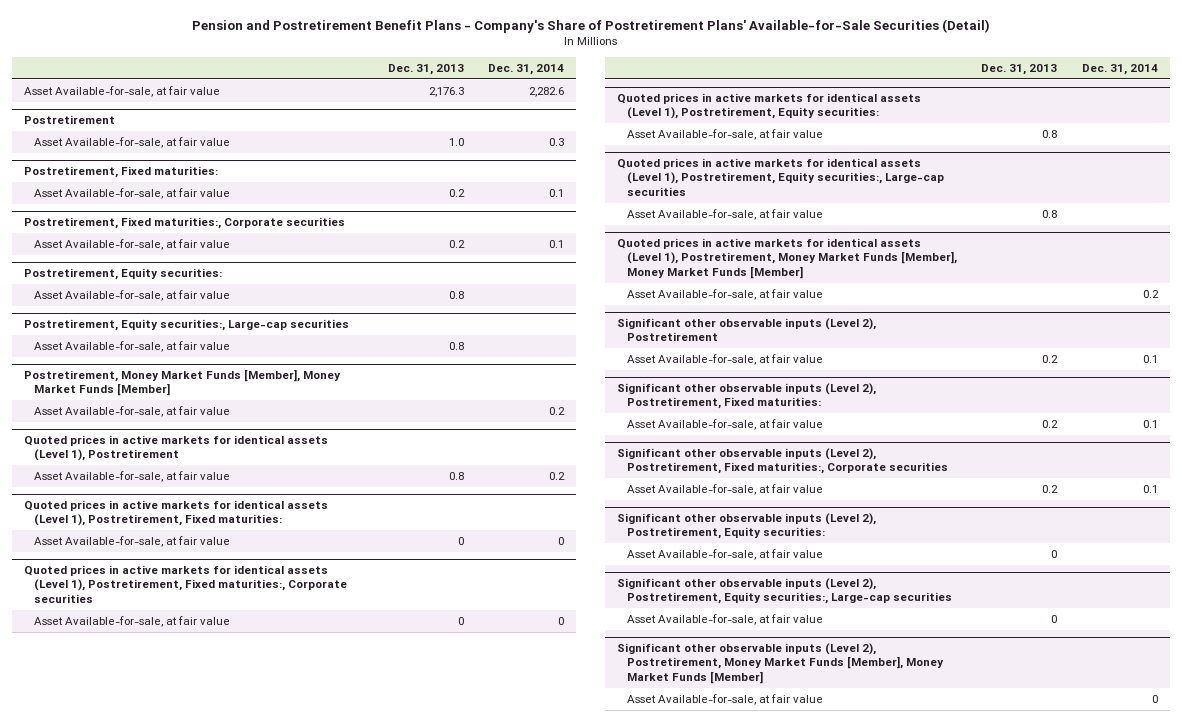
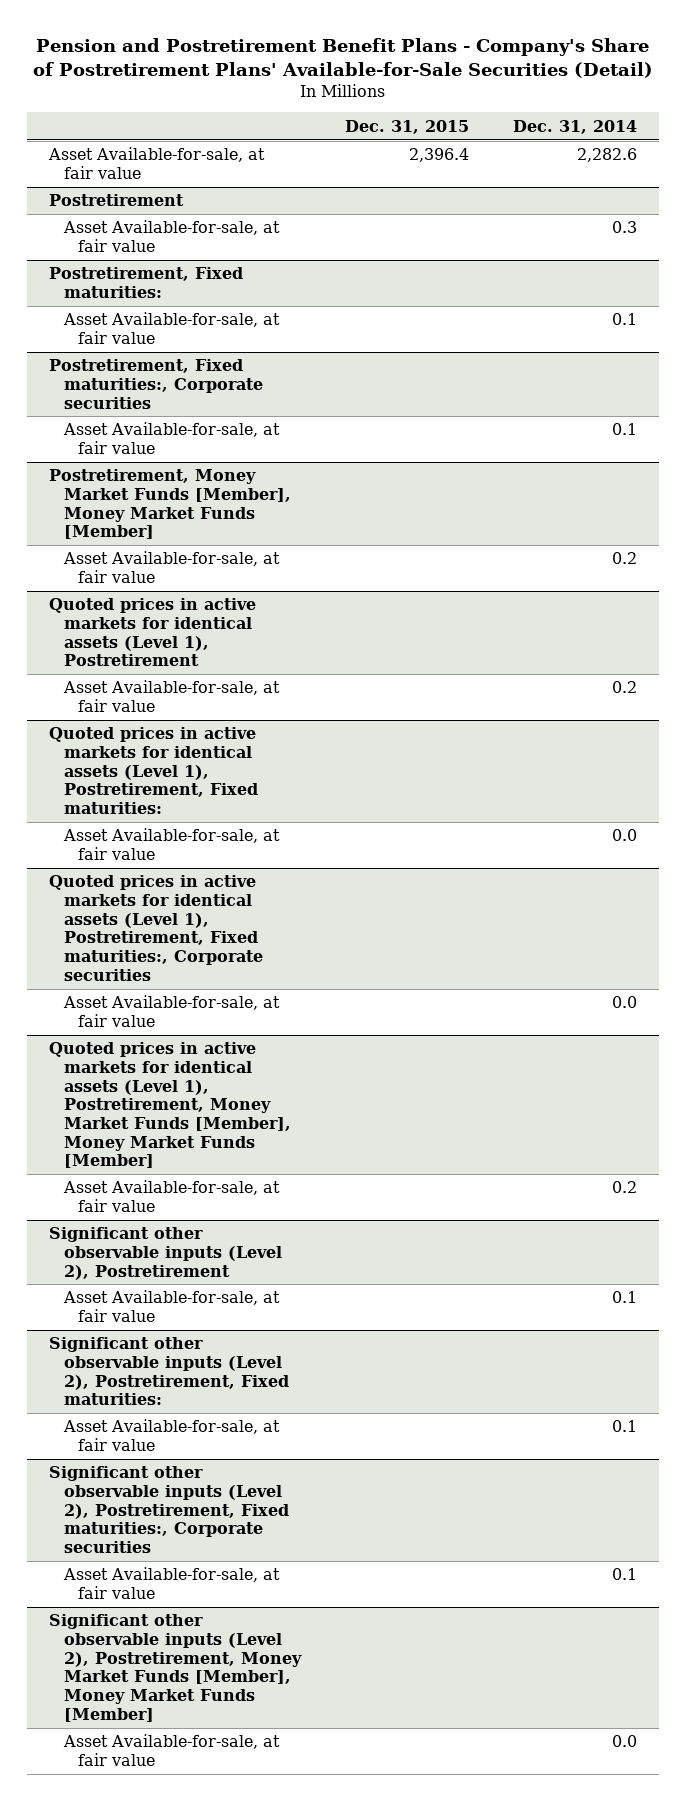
- | Dec. 31, 2013 | Dec. 31, 2014
+ | Dec. 31, 2015 | Dec. 31, 2014
- Postretirement, Equity securities:
- Asset Available-for-sale, at fair value | 0.8 |
- Postretirement, Equity securities:, Large-cap securities
- Asset Available-for-sale, at fair value | 0.8 |
@ Quoted prices in active markets for identical assets (Level 1), Postretirement, Fixed maturities:
- Asset Available-for-sale, at fair value | 0 | 0
+ Asset Available-for-sale, at fair value | | 0.0
@ Quoted prices in active markets for identical assets (Level 1), Postretirement, Fixed maturities:, Corporate securities
- Asset Available-for-sale, at fair value | 0 | 0
- Quoted prices in active markets for identical assets (Level 1), Postretirement, Equity securities:
- Asset Available-for-sale, at fair value | 0.8 |
- Quoted prices in active markets for identical assets (Level 1), Postretirement, Equity securities:, Large-cap securities
- Asset Available-for-sale, at fair value | 0.8 |
@ Quoted prices in active markets for identical assets (Level 1), Postretirement, Fixed maturities:, Corporate securities
+ Asset Available-for-sale, at fair value | | 0.0
- Significant other observable inputs (Level 2), Postretirement, Equity securities:
- Asset Available-for-sale, at fair value | 0 |
- Significant other observable inputs (Level 2), Postretirement, Equity securities:, Large-cap securities
- Asset Available-for-sale, at fair value | 0 |
@ Significant other observable inputs (Level 2), Postretirement, Money Market Funds [Member], Money Market Funds [Member]
- Asset Available-for-sale, at fair value | | 0
+ Asset Available-for-sale, at fair value | | 0.0

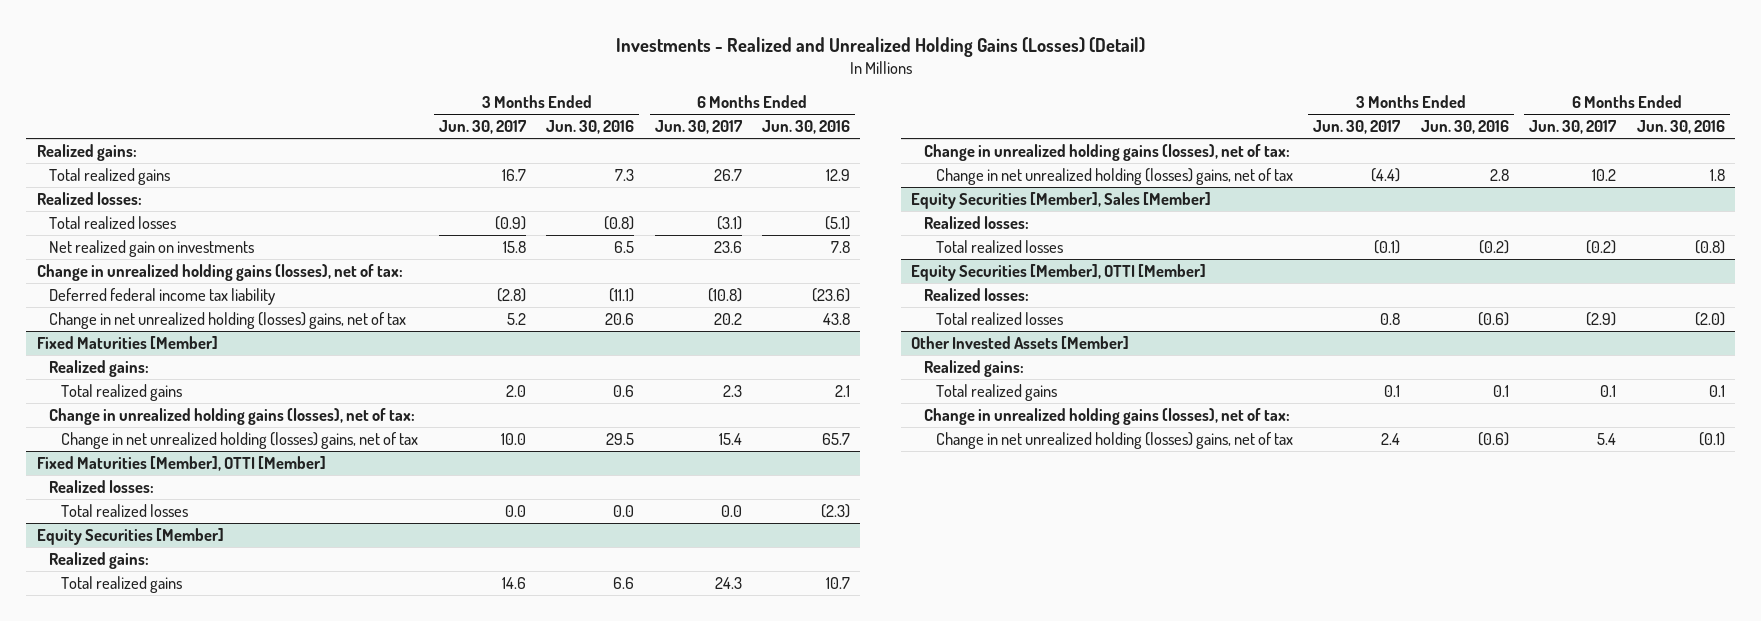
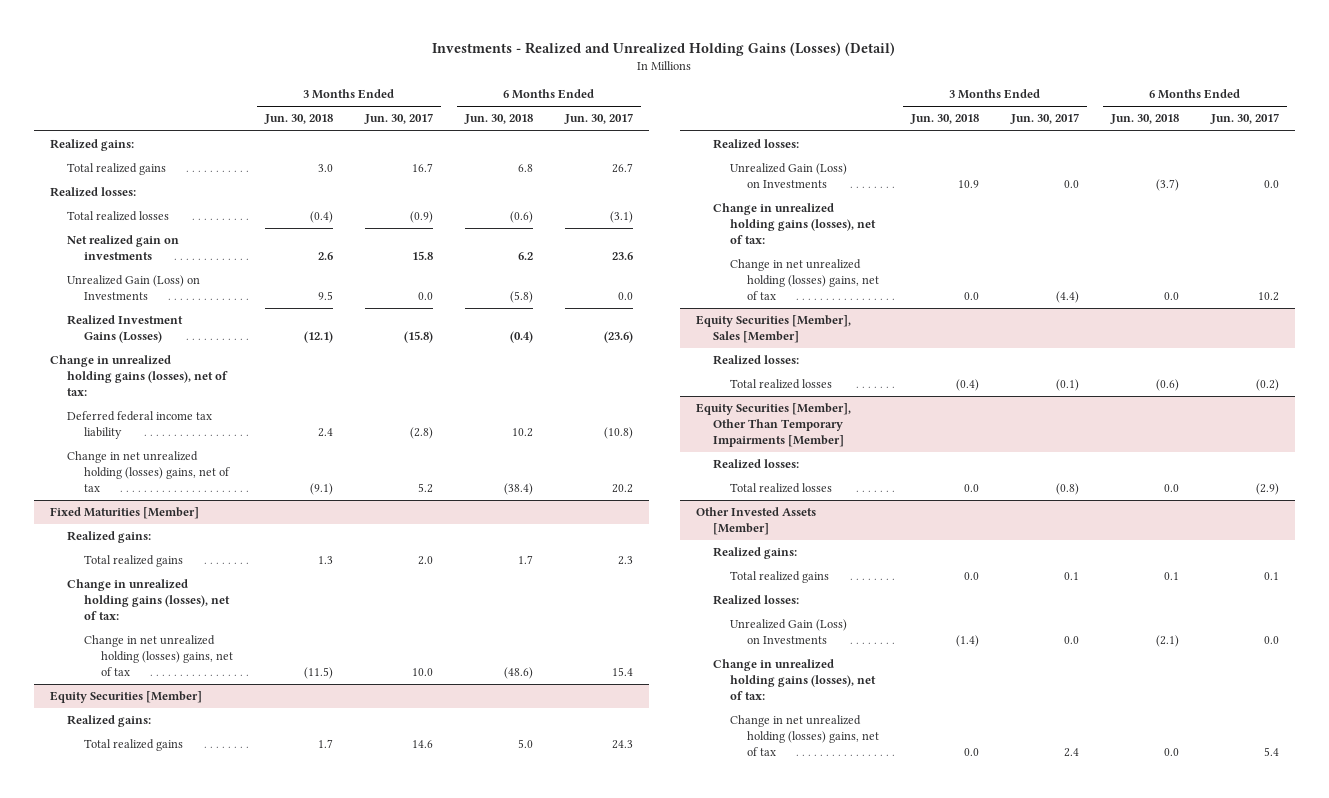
- | 3 Months Ended Jun. 30, 2017 | 3 Months Ended Jun. 30, 2016 | 6 Months Ended Jun. 30, 2017 | 6 Months Ended Jun. 30, 2016
+ | 3 Months Ended Jun. 30, 2018 | 3 Months Ended Jun. 30, 2017 | 6 Months Ended Jun. 30, 2018 | 6 Months Ended Jun. 30, 2017
+ Unrealized Gain (Loss) on Investments | 9.5 | 0.0 | (5.8) | 0.0
+ Realized Investment Gains (Losses) | (12.1) | (15.8) | (0.4) | (23.6)
- Fixed Maturities [Member], OTTI [Member]
- Realized losses:
- Total realized losses | 0.0 | 0.0 | 0.0 | (2.3)
@ Equity Securities [Member]
+ Realized losses:
+ Unrealized Gain (Loss) on Investments | 10.9 | 0.0 | (3.7) | 0.0
- Equity Securities [Member], OTTI [Member]
+ Equity Securities [Member], Other Than Temporary Impairments [Member]
- Total realized losses | 0.8 | (0.6) | (2.9) | (2.0)
+ Total realized losses | 0.0 | (0.8) | 0.0 | (2.9)
@ Other Invested Assets [Member]
+ Realized losses:
+ Unrealized Gain (Loss) on Investments | (1.4) | 0.0 | (2.1) | 0.0

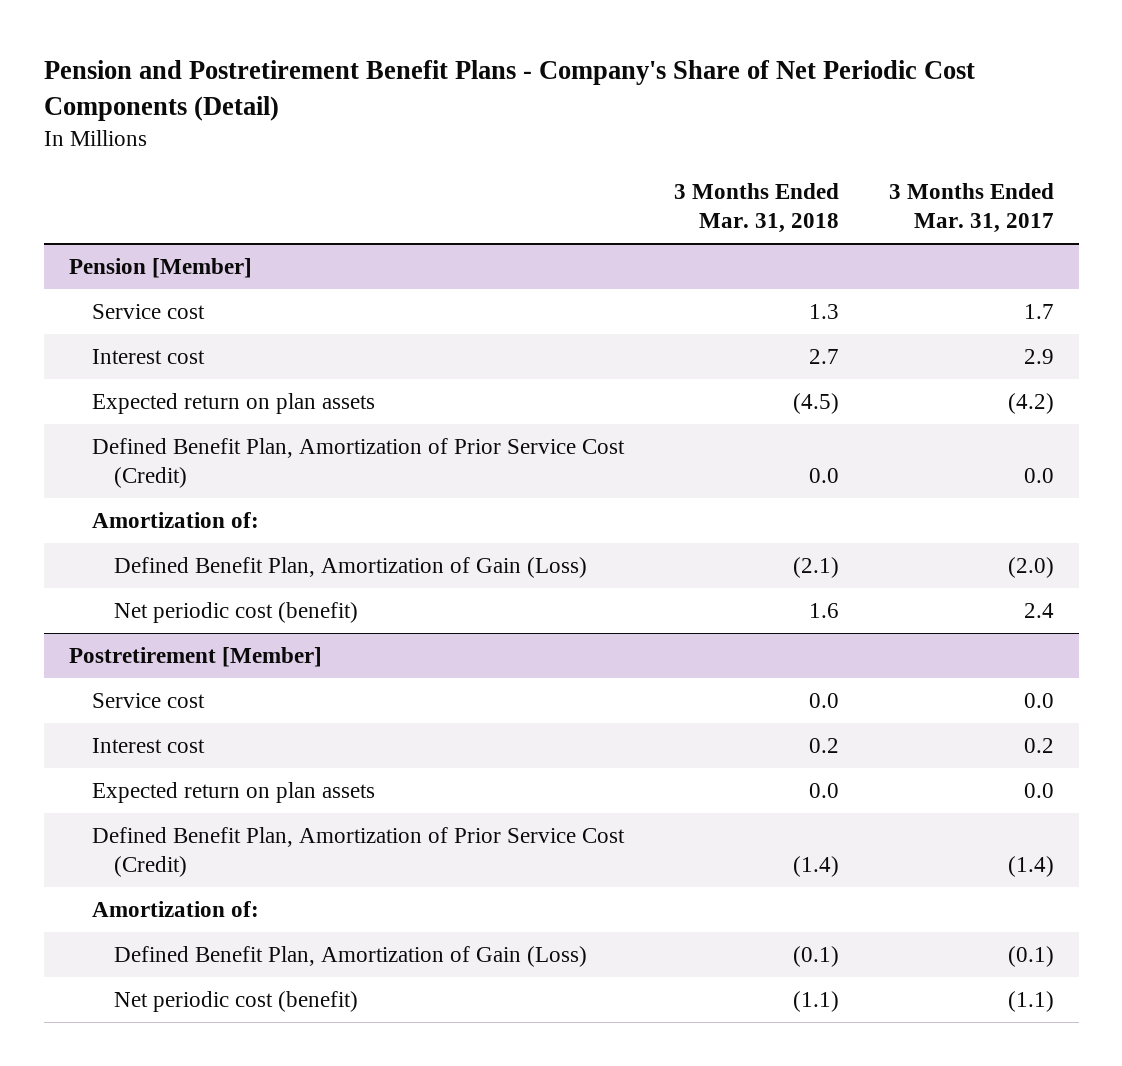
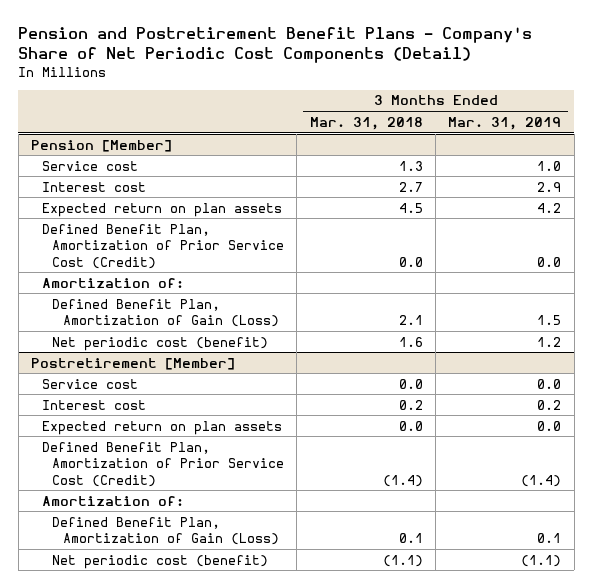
- | 3 Months Ended Mar. 31, 2018 | 3 Months Ended Mar. 31, 2017
+ | 3 Months Ended Mar. 31, 2018 | 3 Months Ended Mar. 31, 2019
@ Pension [Member]
- Expected return on plan assets | (4.5) | (4.2)
+ Expected return on plan assets | 4.5 | 4.2
- Defined Benefit Plan, Amortization of Gain (Loss) | (2.1) | (2.0)
+ Defined Benefit Plan, Amortization of Gain (Loss) | 2.1 | 1.5
@ Postretirement [Member]
- Defined Benefit Plan, Amortization of Gain (Loss) | (0.1) | (0.1)
+ Defined Benefit Plan, Amortization of Gain (Loss) | 0.1 | 0.1

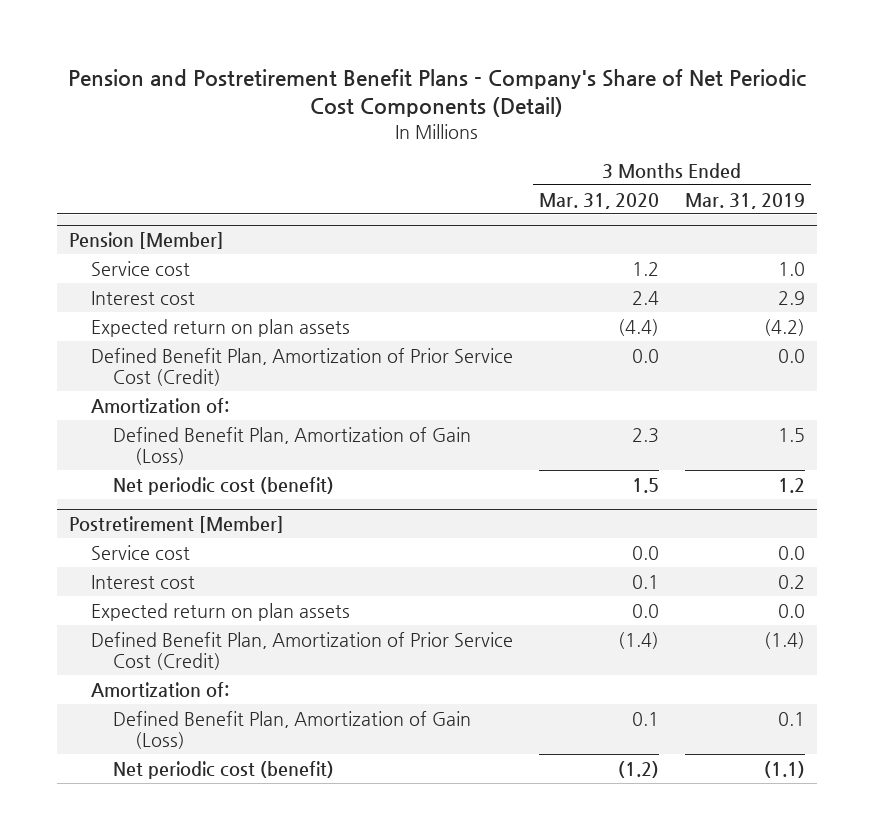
- | 3 Months Ended Mar. 31, 2018 | 3 Months Ended Mar. 31, 2019
+ | 3 Months Ended Mar. 31, 2020 | 3 Months Ended Mar. 31, 2019
@ Pension [Member]
- Expected return on plan assets | 4.5 | 4.2
+ Expected return on plan assets | (4.4) | (4.2)

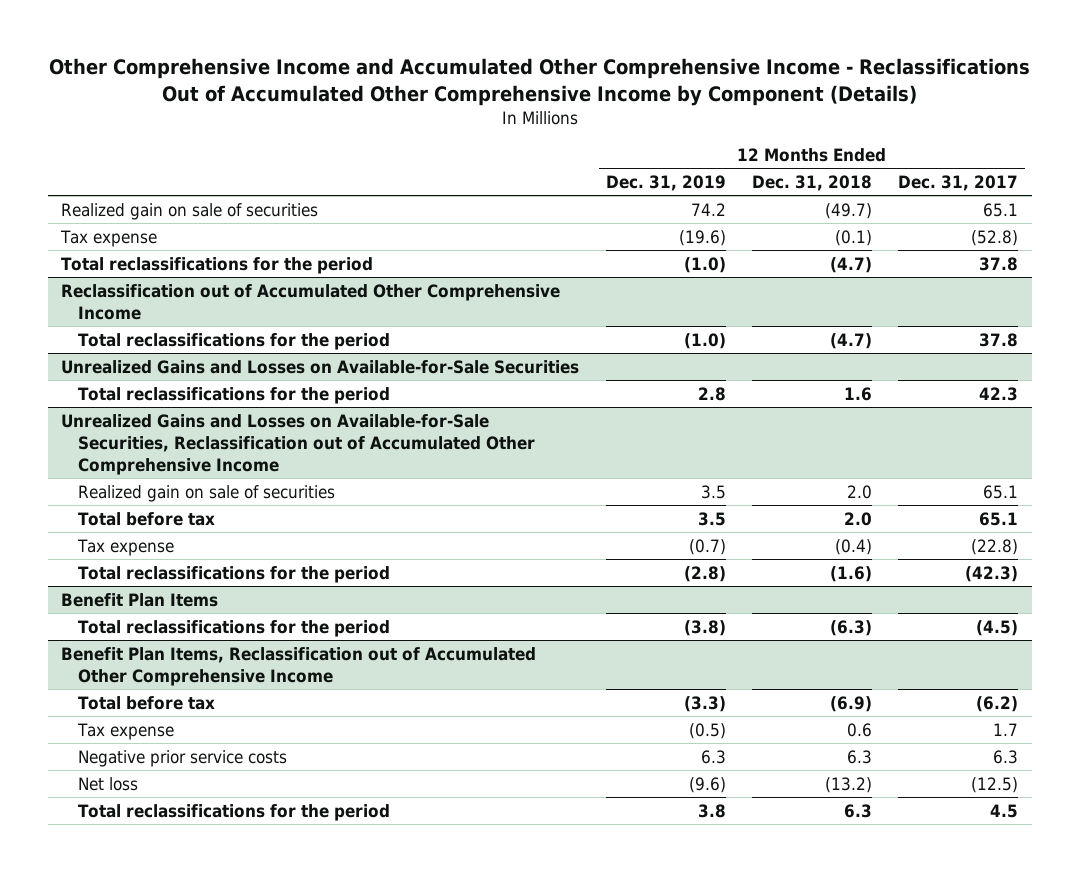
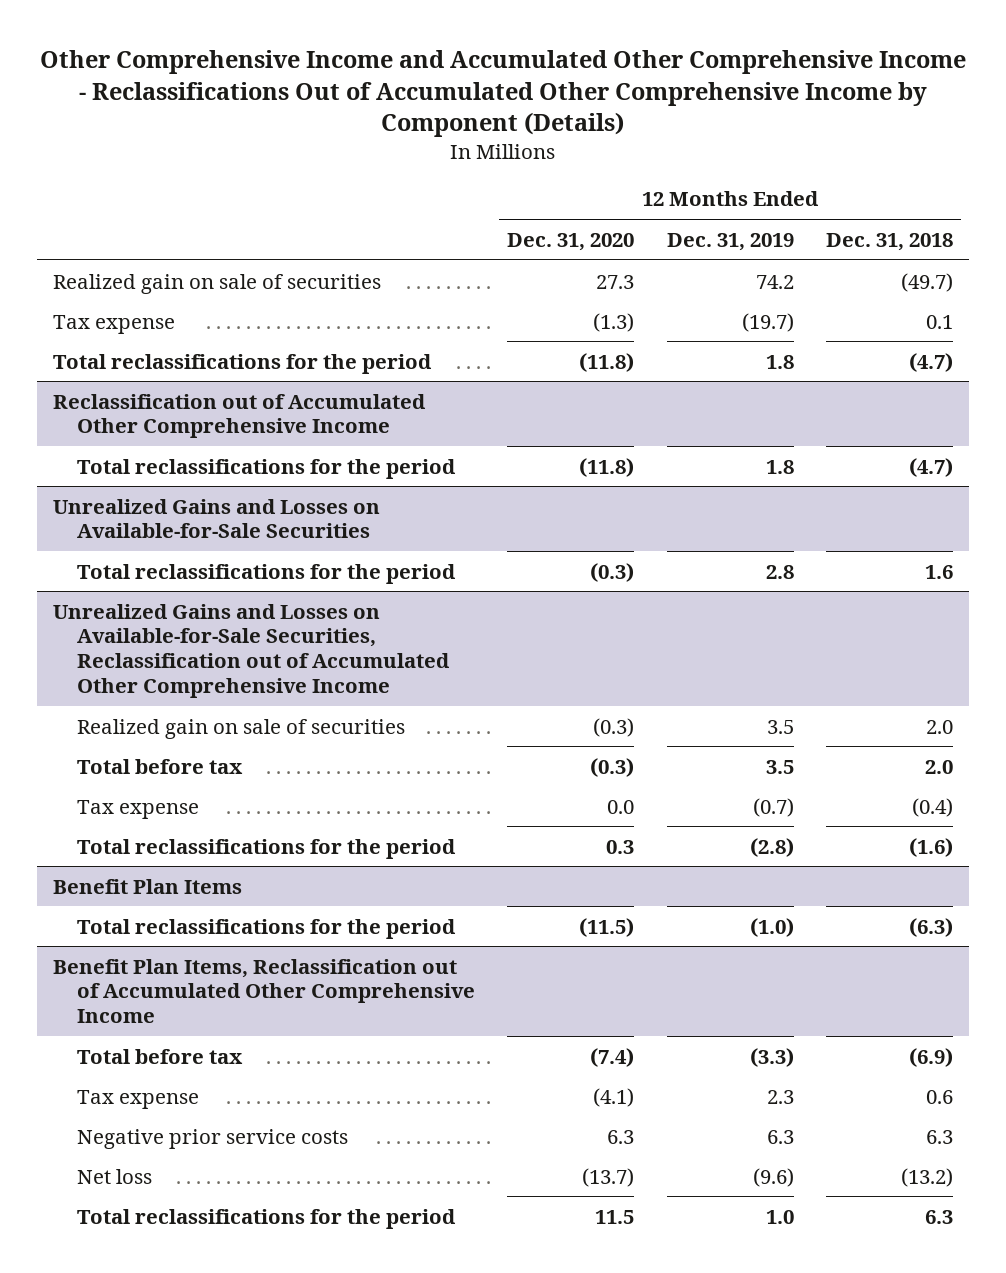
- | 12 Months Ended Dec. 31, 2019 | 12 Months Ended Dec. 31, 2018 | 12 Months Ended Dec. 31, 2017
+ | 12 Months Ended Dec. 31, 2020 | 12 Months Ended Dec. 31, 2019 | 12 Months Ended Dec. 31, 2018
- Tax expense | (19.6) | (0.1) | (52.8)
- Total reclassifications for the period | (1.0) | (4.7) | 37.8
+ Tax expense | (1.3) | (19.7) | 0.1
+ Total reclassifications for the period | (11.8) | 1.8 | (4.7)
@ Reclassification out of Accumulated Other Comprehensive Income
- Total reclassifications for the period | (1.0) | (4.7) | 37.8
+ Total reclassifications for the period | (11.8) | 1.8 | (4.7)
@ Benefit Plan Items
- Total reclassifications for the period | (3.8) | (6.3) | (4.5)
+ Total reclassifications for the period | (11.5) | (1.0) | (6.3)
@ Benefit Plan Items, Reclassification out of Accumulated Other Comprehensive Income
- Tax expense | (0.5) | 0.6 | 1.7
+ Tax expense | (4.1) | 2.3 | 0.6
- Total reclassifications for the period | 3.8 | 6.3 | 4.5
+ Total reclassifications for the period | 11.5 | 1.0 | 6.3

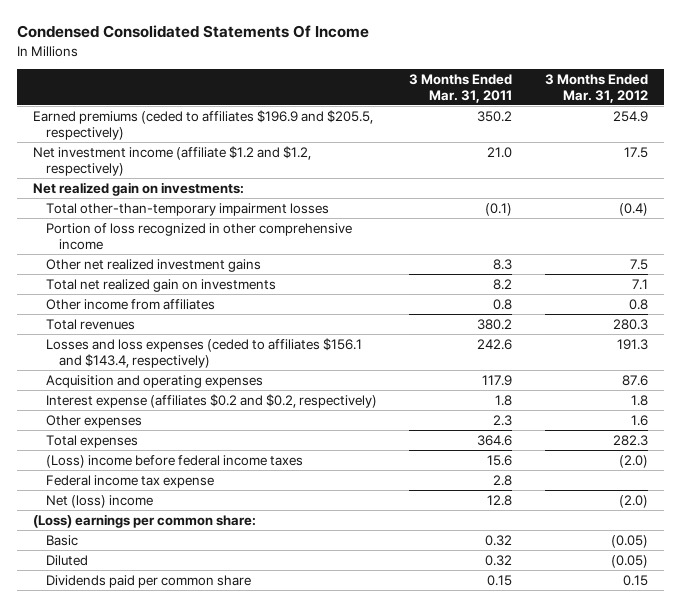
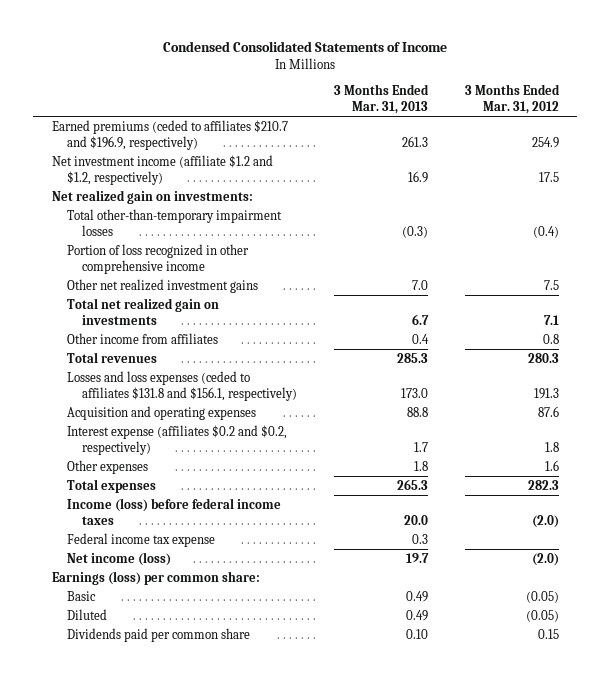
- Condensed Consolidated Statements Of Income
+ Condensed Consolidated Statements of Income
- | 3 Months Ended Mar. 31, 2011 | 3 Months Ended Mar. 31, 2012
+ | 3 Months Ended Mar. 31, 2013 | 3 Months Ended Mar. 31, 2012
- Earned premiums (ceded to affiliates $196.9 and $205.5, respectively) | 350.2 | 254.9
+ Earned premiums (ceded to affiliates $210.7 and $196.9, respectively) | 261.3 | 254.9
- Losses and loss expenses (ceded to affiliates $156.1 and $143.4, respectively) | 242.6 | 191.3
+ Losses and loss expenses (ceded to affiliates $131.8 and $156.1, respectively) | 173.0 | 191.3
- (Loss) income before federal income taxes | 15.6 | (2.0)
+ Income (loss) before federal income taxes | 20.0 | (2.0)
- Net (loss) income | 12.8 | (2.0)
- (Loss) earnings per common share:
+ Net income (loss) | 19.7 | (2.0)
+ Earnings (loss) per common share:

